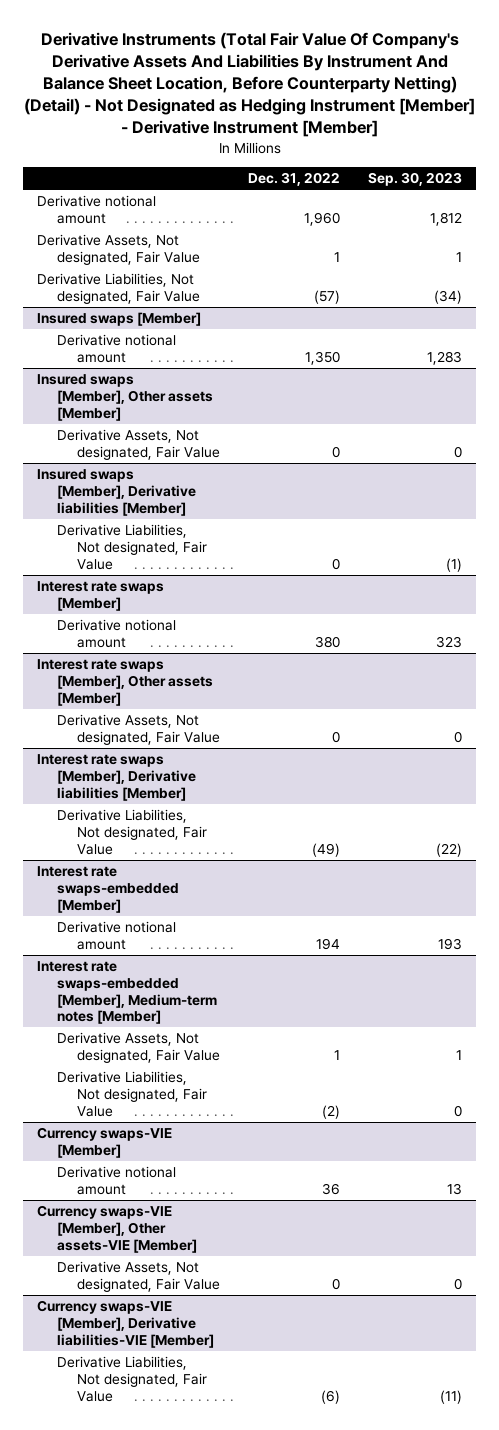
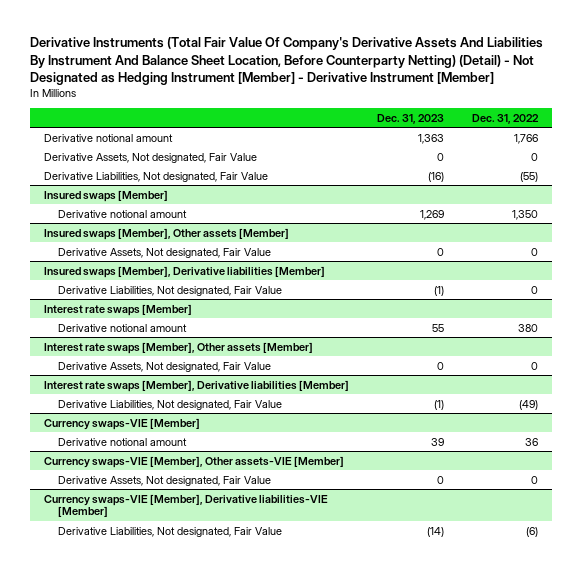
- | Dec. 31, 2022 | Sep. 30, 2023
+ | Dec. 31, 2023 | Dec. 31, 2022
- Derivative notional amount | 1,960 | 1,812
- Derivative Assets, Not designated, Fair Value | 1 | 1
- Derivative Liabilities, Not designated, Fair Value | (57) | (34)
+ Derivative notional amount | 1,363 | 1,766
+ Derivative Assets, Not designated, Fair Value | 0 | 0
+ Derivative Liabilities, Not designated, Fair Value | (16) | (55)
- Interest rate swaps-embedded [Member]
- Derivative notional amount | 194 | 193
- Interest rate swaps-embedded [Member], Medium-term notes [Member]
- Derivative Assets, Not designated, Fair Value | 1 | 1
- Derivative Liabilities, Not designated, Fair Value | (2) | 0

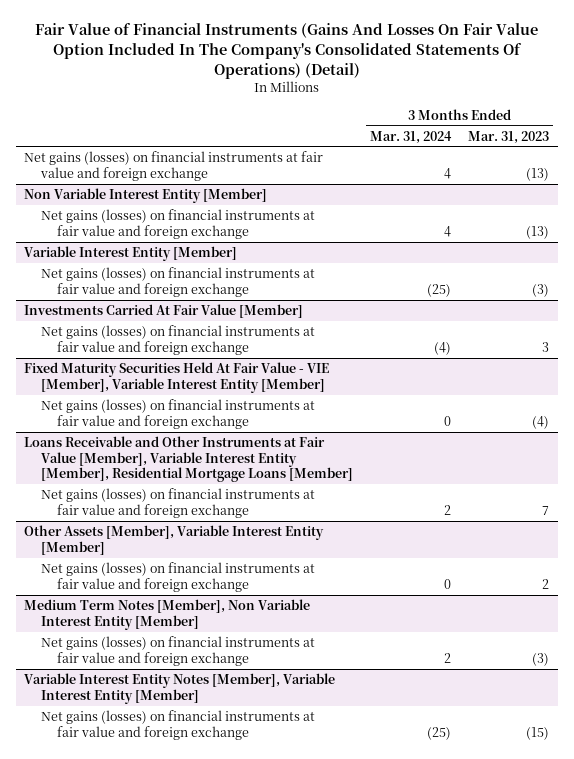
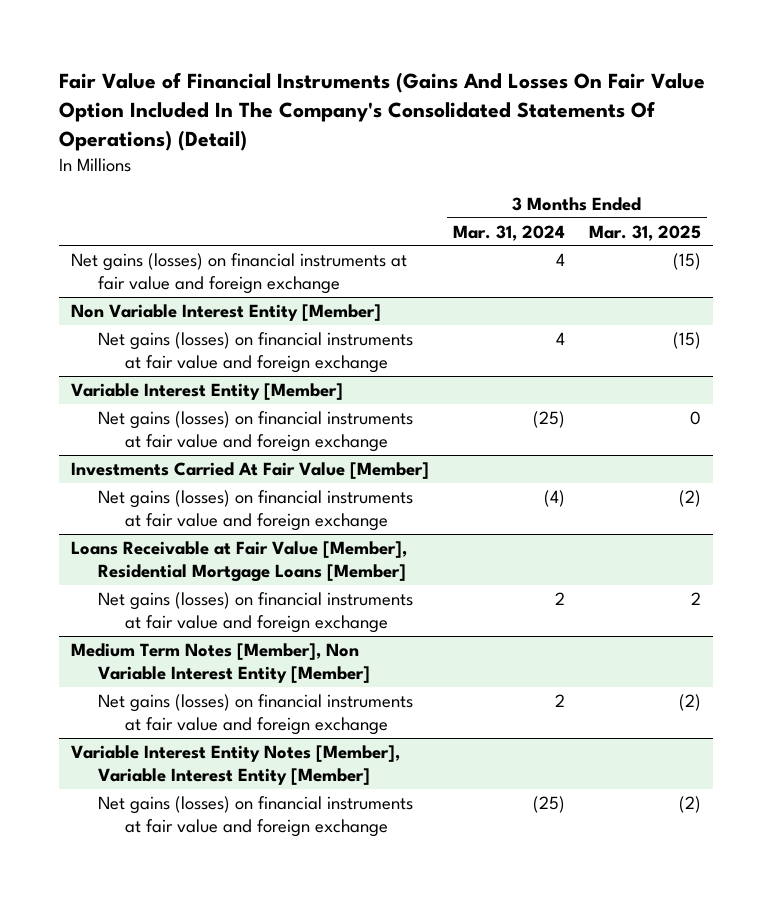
- | 3 Months Ended Mar. 31, 2024 | 3 Months Ended Mar. 31, 2023
+ | 3 Months Ended Mar. 31, 2024 | 3 Months Ended Mar. 31, 2025
- Fixed Maturity Securities Held At Fair Value - VIE [Member], Variable Interest Entity [Member]
- Net gains (losses) on financial instruments at fair value and foreign exchange | 0 | (4)
- Loans Receivable and Other Instruments at Fair Value [Member], Variable Interest Entity [Member], Residential Mortgage Loans [Member]
+ Loans Receivable at Fair Value [Member], Residential Mortgage Loans [Member]
- Other Assets [Member], Variable Interest Entity [Member]
- Net gains (losses) on financial instruments at fair value and foreign exchange | 0 | 2

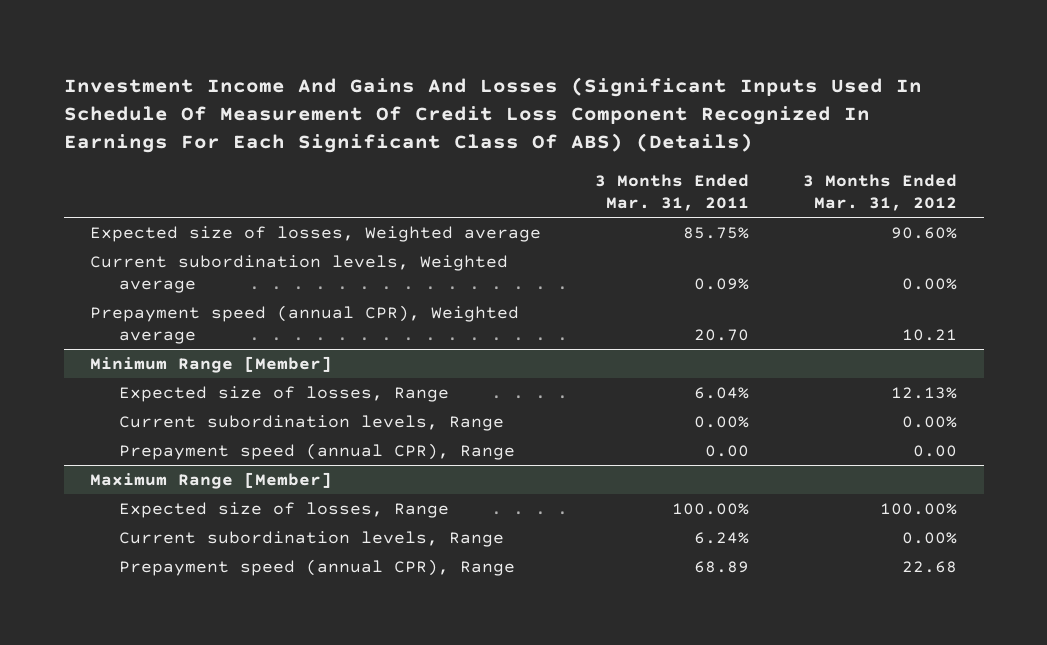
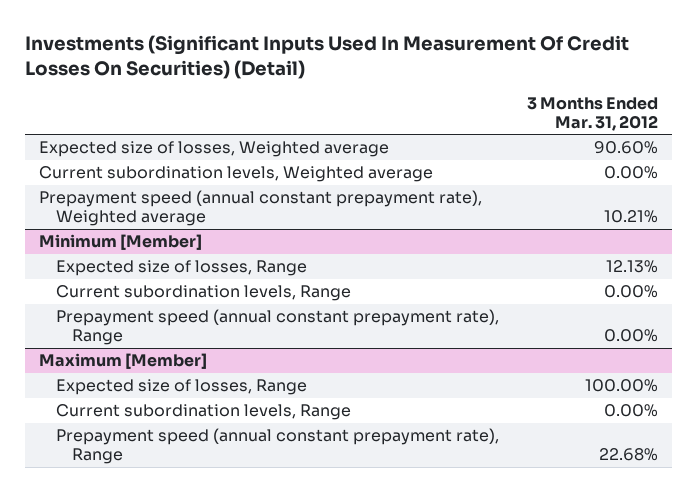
- Investment Income And Gains And Losses (Significant Inputs Used In Schedule Of Measurement Of Credit Loss Component Recognized In Earnings For Each Significant Class Of ABS) (Details)
+ Investments (Significant Inputs Used In Measurement Of Credit Losses On Securities) (Detail)
- | 3 Months Ended Mar. 31, 2011 | 3 Months Ended Mar. 31, 2012
+ | 3 Months Ended Mar. 31, 2012
- Prepayment speed (annual CPR), Weighted average | 20.70 | 10.21
- Minimum Range [Member]
+ Prepayment speed (annual constant prepayment rate), Weighted average | 10.21%
+ Minimum [Member]
- Prepayment speed (annual CPR), Range | 0.00 | 0.00
- Maximum Range [Member]
+ Prepayment speed (annual constant prepayment rate), Range | 0.00%
+ Maximum [Member]
- Prepayment speed (annual CPR), Range | 68.89 | 22.68
+ Prepayment speed (annual constant prepayment rate), Range | 22.68%

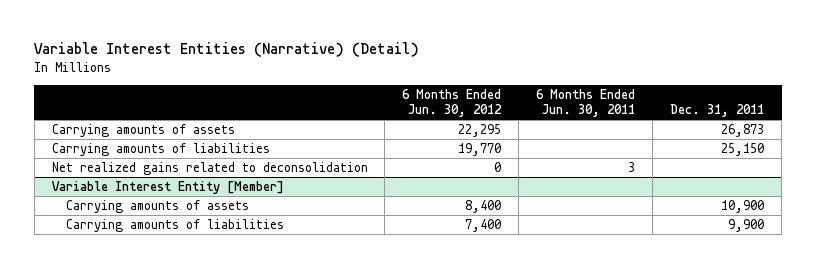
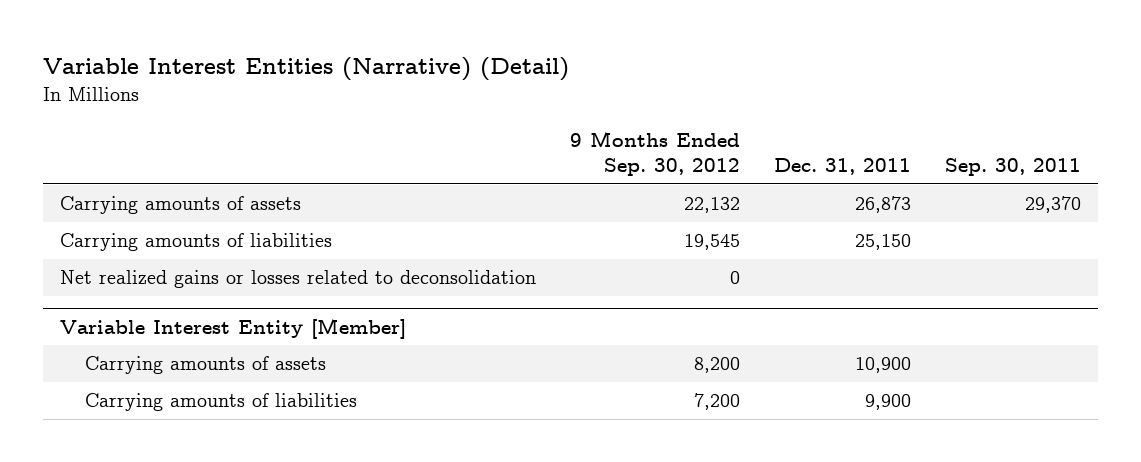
- | 6 Months Ended Jun. 30, 2012 | 6 Months Ended Jun. 30, 2011 | Dec. 31, 2011
+ | 9 Months Ended Sep. 30, 2012 | Dec. 31, 2011 | Sep. 30, 2011
- Net realized gains related to deconsolidation | 0 | 3 |
+ Net realized gains or losses related to deconsolidation | 0 | |

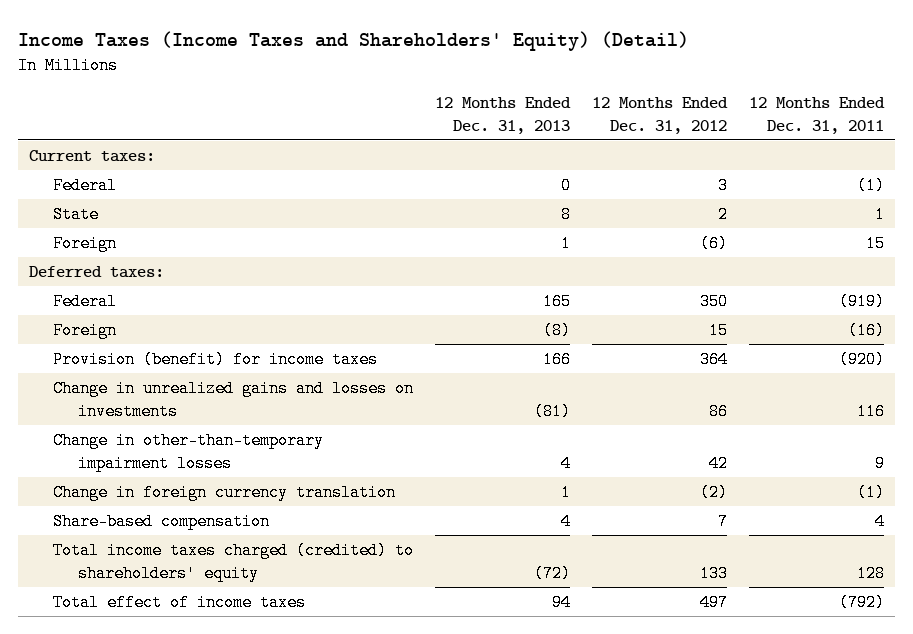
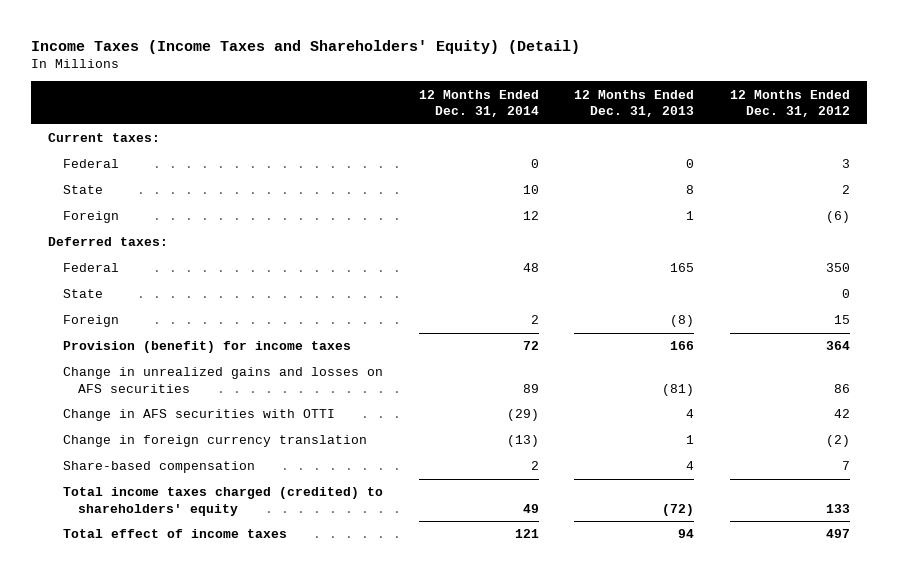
- | 12 Months Ended Dec. 31, 2013 | 12 Months Ended Dec. 31, 2012 | 12 Months Ended Dec. 31, 2011
+ | 12 Months Ended Dec. 31, 2014 | 12 Months Ended Dec. 31, 2013 | 12 Months Ended Dec. 31, 2012
+ State | | | 0
- Change in unrealized gains and losses on investments | (81) | 86 | 116
- Change in other-than-temporary impairment losses | 4 | 42 | 9
+ Change in unrealized gains and losses on AFS securities | 89 | (81) | 86
+ Change in AFS securities with OTTI | (29) | 4 | 42

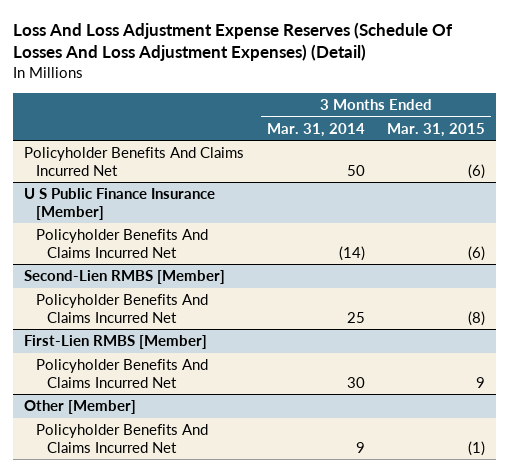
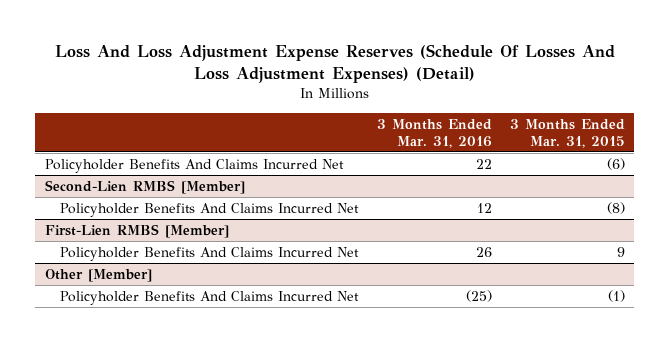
- | 3 Months Ended Mar. 31, 2014 | 3 Months Ended Mar. 31, 2015
+ | 3 Months Ended Mar. 31, 2016 | 3 Months Ended Mar. 31, 2015
- U S Public Finance Insurance [Member]
- Policyholder Benefits And Claims Incurred Net | (14) | (6)

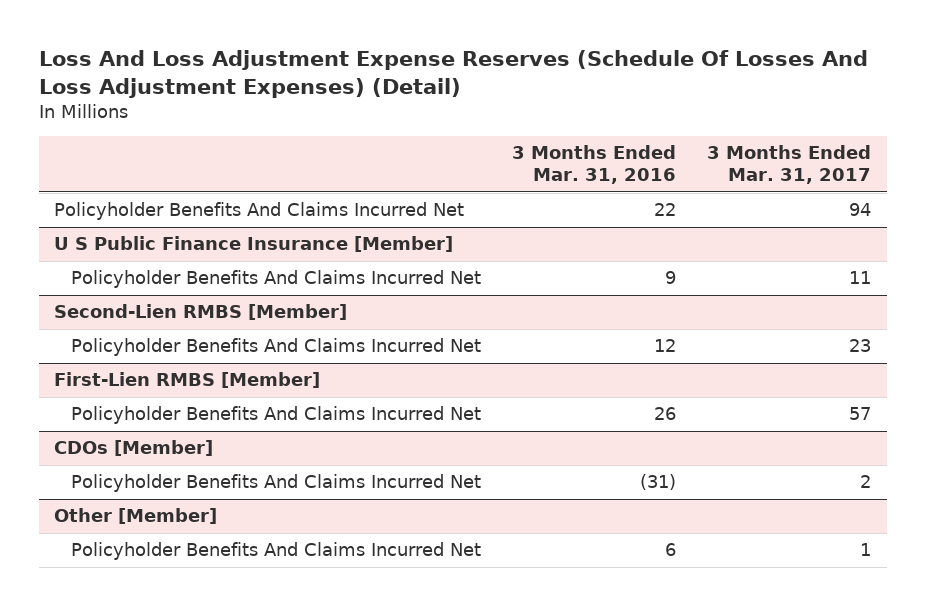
- | 3 Months Ended Mar. 31, 2016 | 3 Months Ended Mar. 31, 2015
+ | 3 Months Ended Mar. 31, 2016 | 3 Months Ended Mar. 31, 2017
+ U S Public Finance Insurance [Member]
+ Policyholder Benefits And Claims Incurred Net | 9 | 11
+ CDOs [Member]
+ Policyholder Benefits And Claims Incurred Net | (31) | 2
@ Other [Member]
- Policyholder Benefits And Claims Incurred Net | (25) | (1)
+ Policyholder Benefits And Claims Incurred Net | 6 | 1

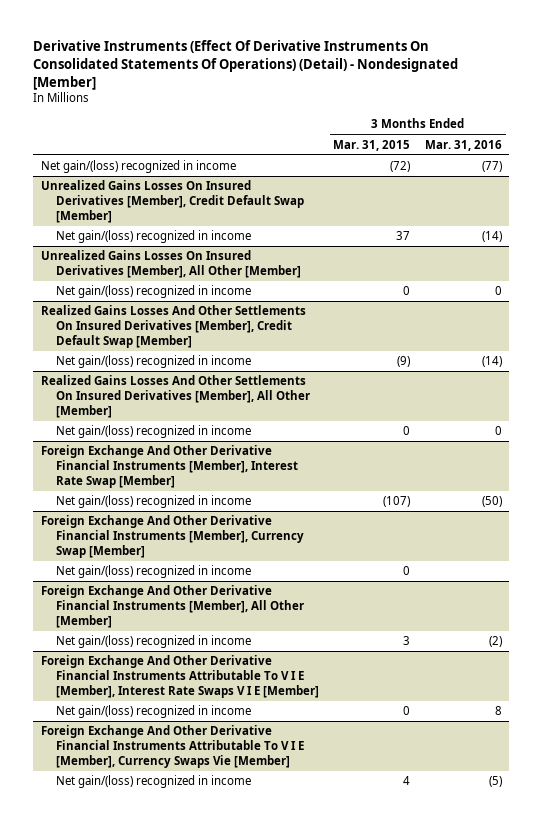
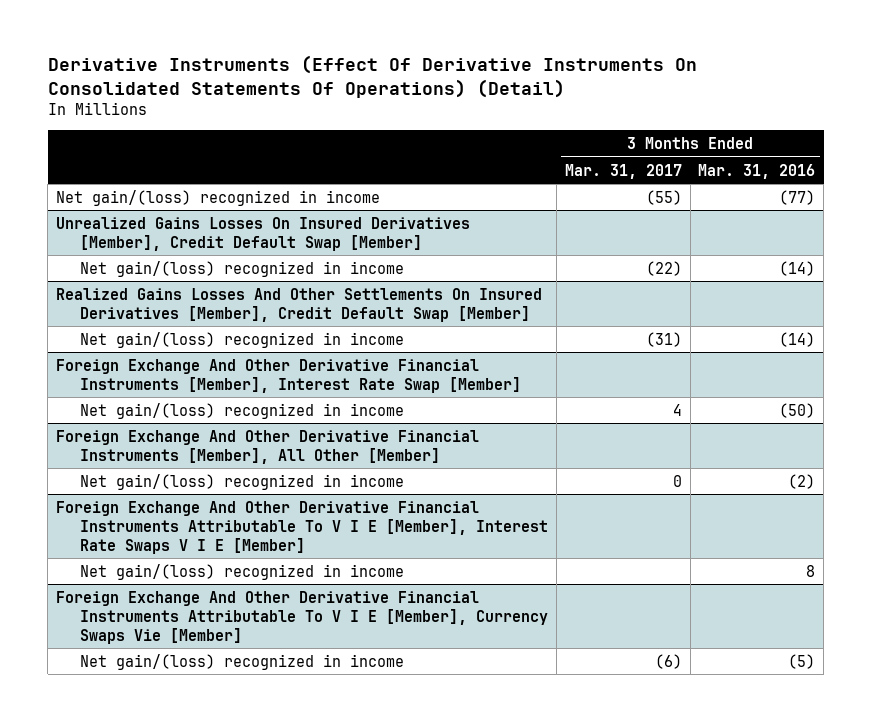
- Derivative Instruments (Effect Of Derivative Instruments On Consolidated Statements Of Operations) (Detail) - Nondesignated [Member]
+ Derivative Instruments (Effect Of Derivative Instruments On Consolidated Statements Of Operations) (Detail)
- | 3 Months Ended Mar. 31, 2015 | 3 Months Ended Mar. 31, 2016
+ | 3 Months Ended Mar. 31, 2017 | 3 Months Ended Mar. 31, 2016
- Unrealized Gains Losses On Insured Derivatives [Member], All Other [Member]
- Net gain/(loss) recognized in income | 0 | 0
- Realized Gains Losses And Other Settlements On Insured Derivatives [Member], All Other [Member]
- Net gain/(loss) recognized in income | 0 | 0
- Foreign Exchange And Other Derivative Financial Instruments [Member], Currency Swap [Member]
- Net gain/(loss) recognized in income | 0 |

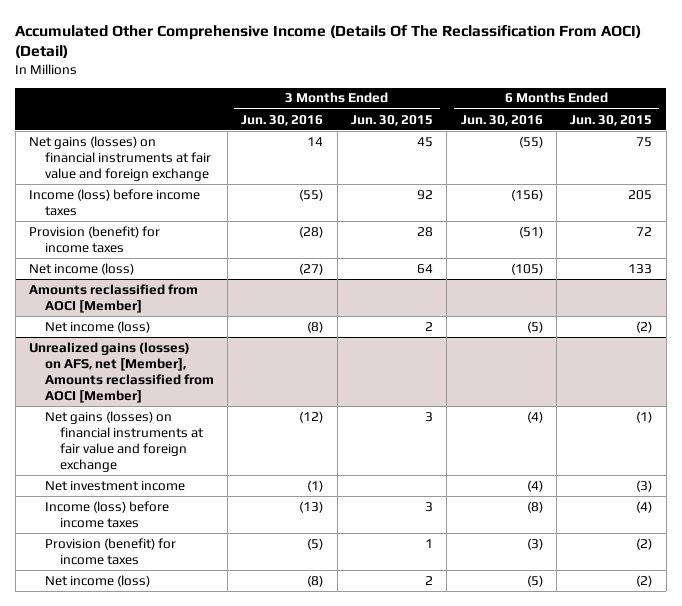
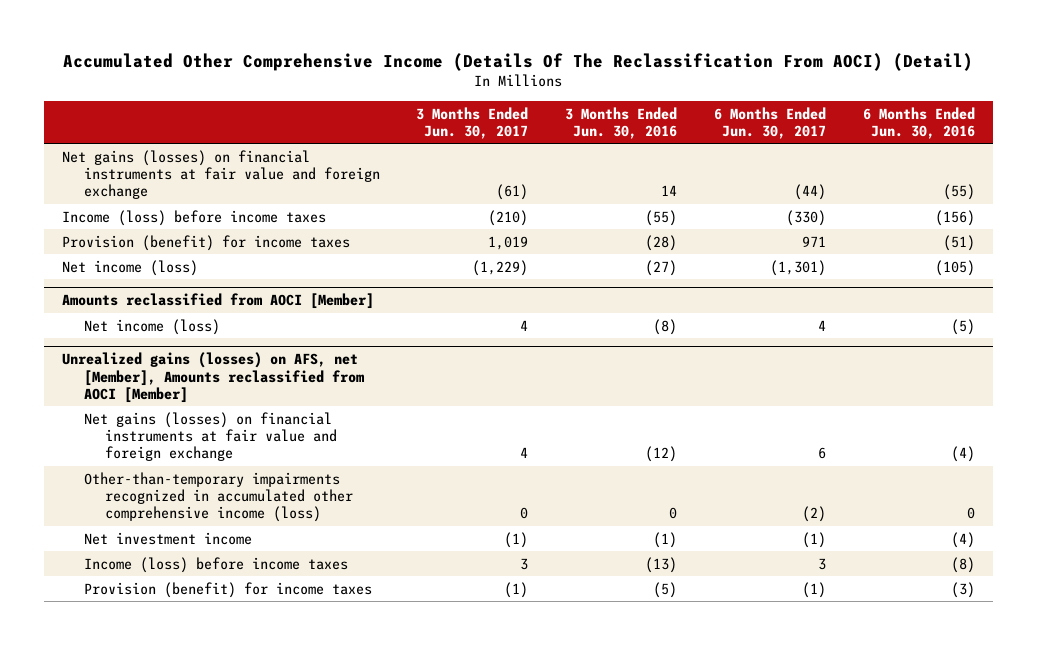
- | 3 Months Ended Jun. 30, 2016 | 3 Months Ended Jun. 30, 2015 | 6 Months Ended Jun. 30, 2016 | 6 Months Ended Jun. 30, 2015
+ | 3 Months Ended Jun. 30, 2017 | 3 Months Ended Jun. 30, 2016 | 6 Months Ended Jun. 30, 2017 | 6 Months Ended Jun. 30, 2016
@ Unrealized gains (losses) on AFS, net [Member], Amounts reclassified from AOCI [Member]
+ Other-than-temporary impairments recognized in accumulated other comprehensive income (loss) | 0 | 0 | (2) | 0
- Net income (loss) | (8) | 2 | (5) | (2)

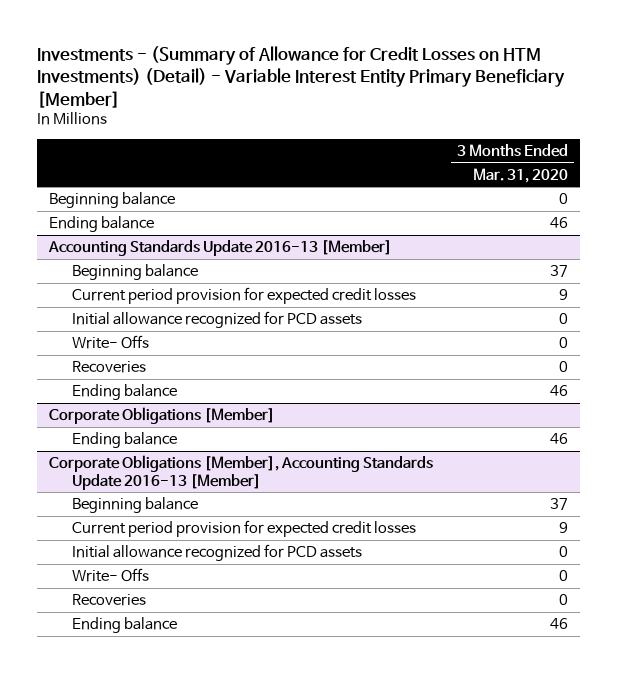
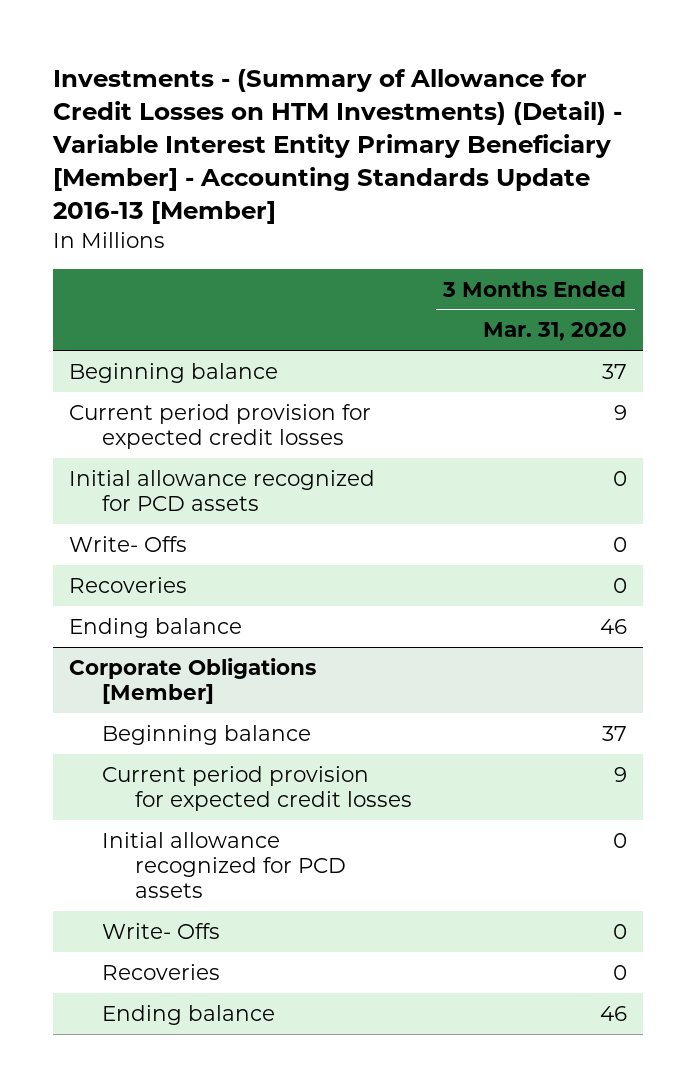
- Investments - (Summary of Allowance for Credit Losses on HTM Investments) (Detail) - Variable Interest Entity Primary Beneficiary [Member]
+ Investments - (Summary of Allowance for Credit Losses on HTM Investments) (Detail) - Variable Interest Entity Primary Beneficiary [Member] - Accounting Standards Update 2016-13 [Member]
- Beginning balance | 0
- Ending balance | 46
- Accounting Standards Update 2016-13 [Member]
@ Corporate Obligations [Member]
- Ending balance | 46
- Corporate Obligations [Member], Accounting Standards Update 2016-13 [Member]

